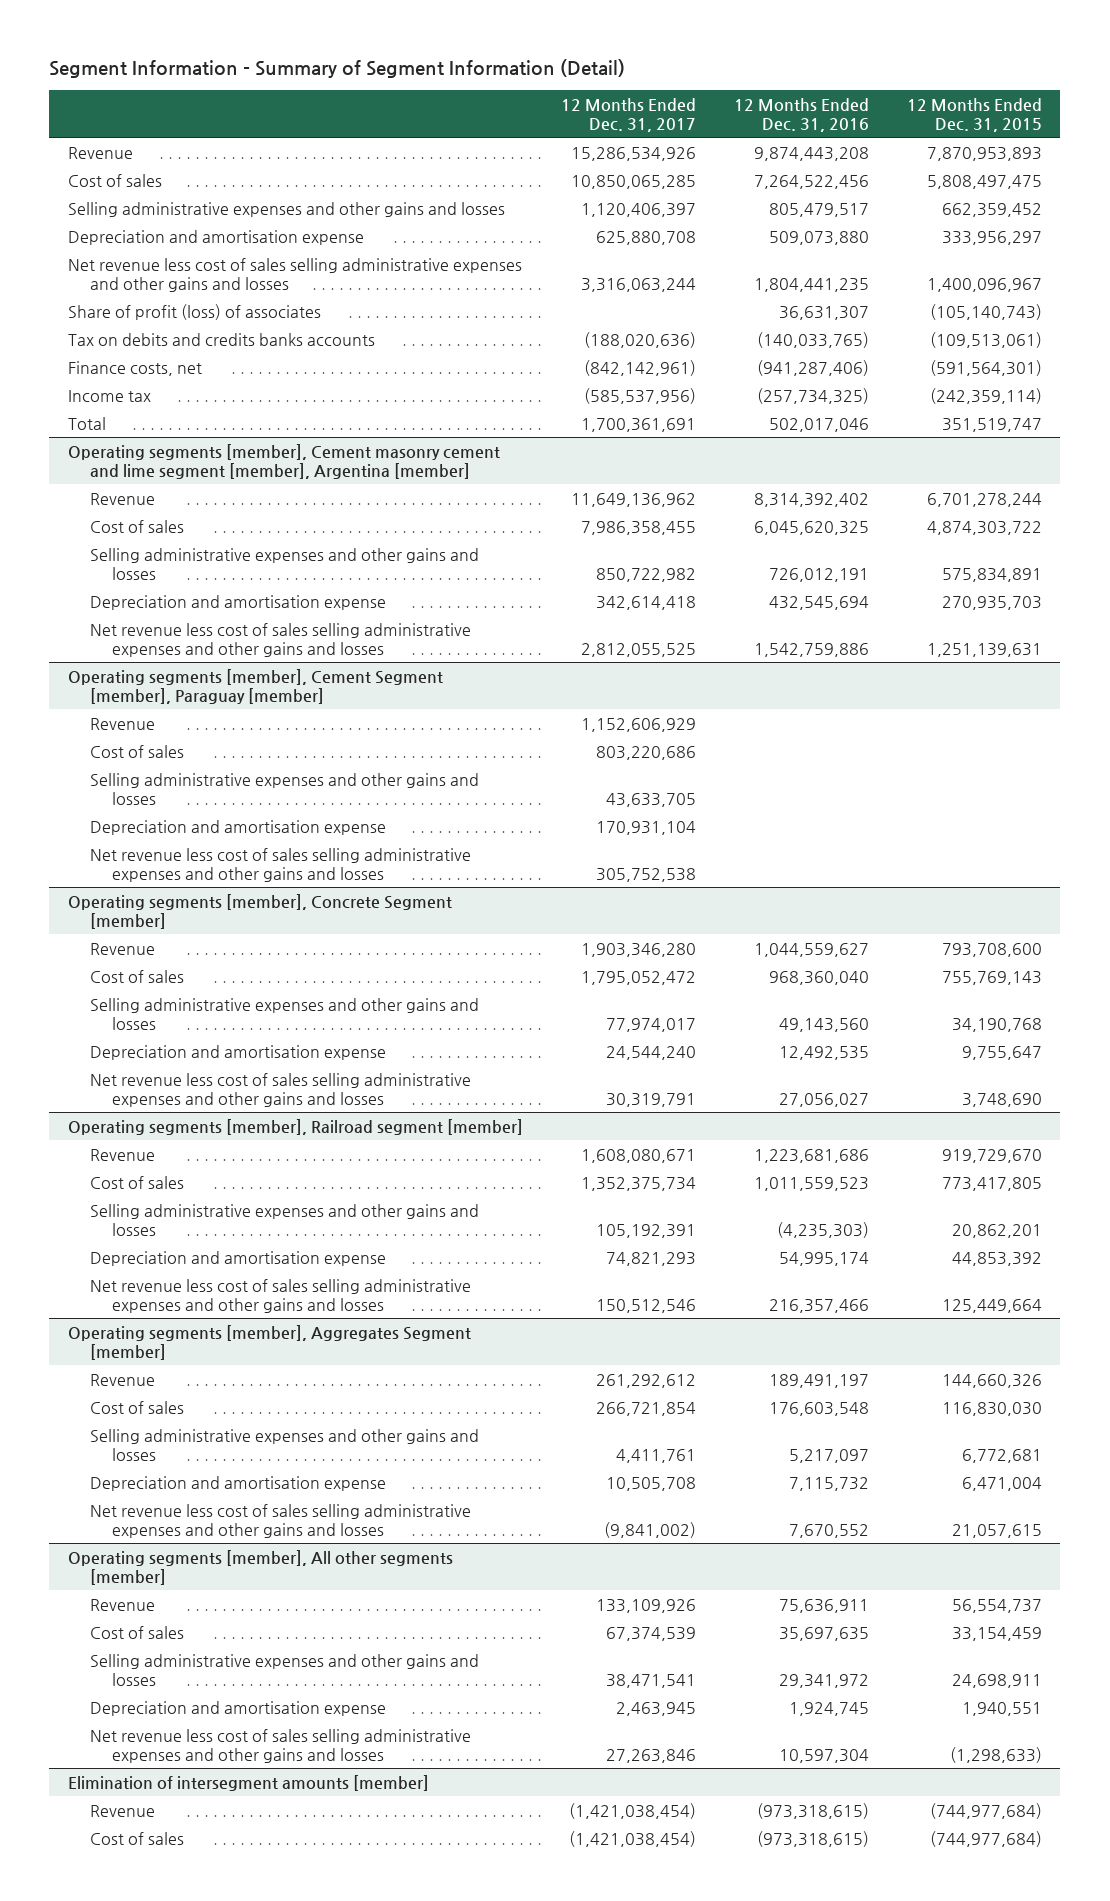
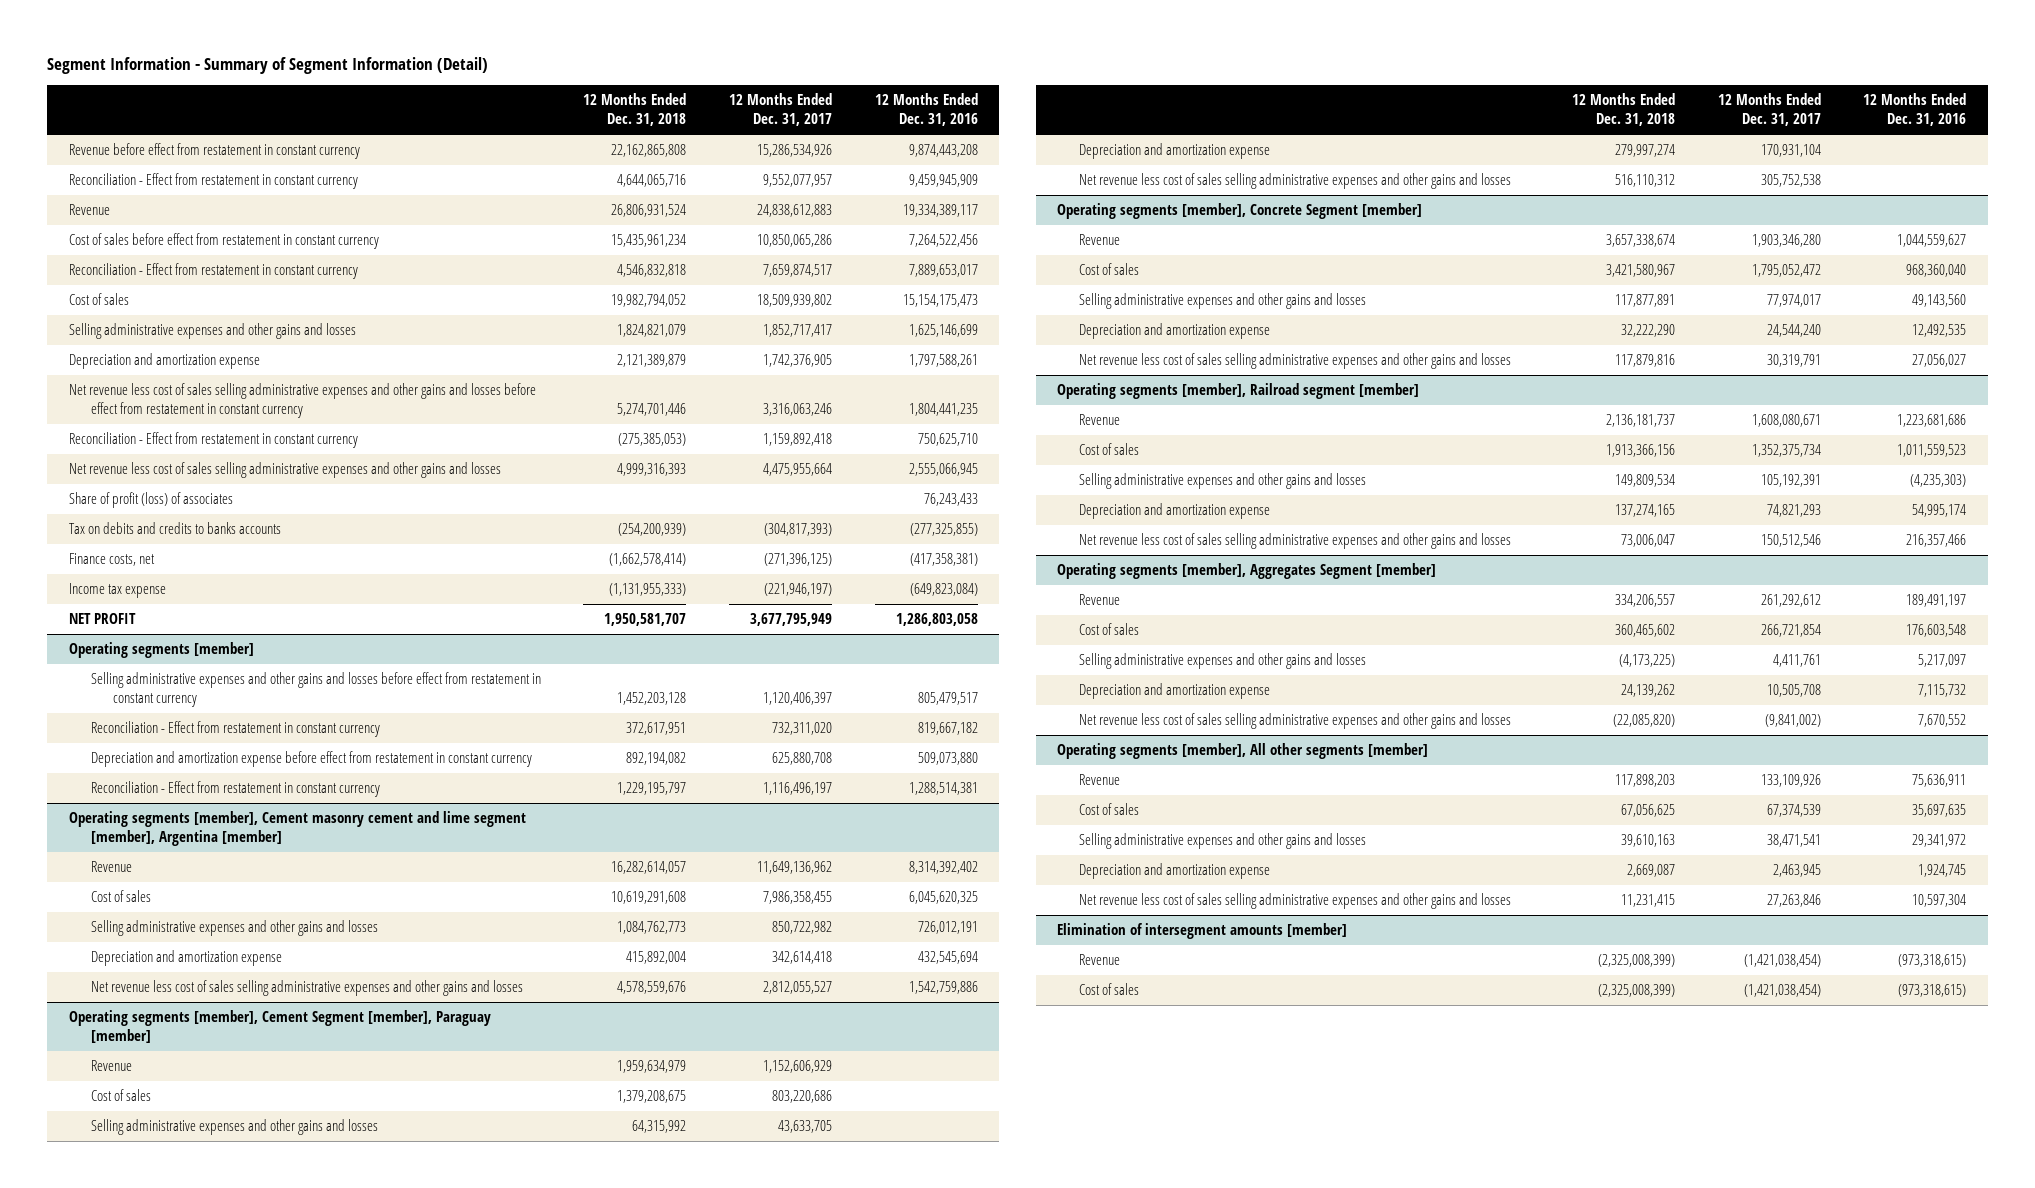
- | 12 Months Ended Dec. 31, 2017 | 12 Months Ended Dec. 31, 2016 | 12 Months Ended Dec. 31, 2015
+ | 12 Months Ended Dec. 31, 2018 | 12 Months Ended Dec. 31, 2017 | 12 Months Ended Dec. 31, 2016
- Revenue | 15,286,534,926 | 9,874,443,208 | 7,870,953,893
- Cost of sales | 10,850,065,285 | 7,264,522,456 | 5,808,497,475
- Selling administrative expenses and other gains and losses | 1,120,406,397 | 805,479,517 | 662,359,452
- Depreciation and amortisation expense | 625,880,708 | 509,073,880 | 333,956,297
- Net revenue less cost of sales selling administrative expenses and other gains and losses | 3,316,063,244 | 1,804,441,235 | 1,400,096,967
- Share of profit (loss) of associates | | 36,631,307 | (105,140,743)
- Tax on debits and credits banks accounts | (188,020,636) | (140,033,765) | (109,513,061)
- Finance costs, net | (842,142,961) | (941,287,406) | (591,564,301)
- Income tax | (585,537,956) | (257,734,325) | (242,359,114)
- Total | 1,700,361,691 | 502,017,046 | 351,519,747
+ Revenue before effect from restatement in constant currency | 22,162,865,808 | 15,286,534,926 | 9,874,443,208
+ Reconciliation - Effect from restatement in constant currency | 4,644,065,716 | 9,552,077,957 | 9,459,945,909
+ Revenue | 26,806,931,524 | 24,838,612,883 | 19,334,389,117
+ Cost of sales before effect from restatement in constant currency | 15,435,961,234 | 10,850,065,286 | 7,264,522,456
+ Reconciliation - Effect from restatement in constant currency | 4,546,832,818 | 7,659,874,517 | 7,889,653,017
+ Cost of sales | 19,982,794,052 | 18,509,939,802 | 15,154,175,473
+ Selling administrative expenses and other gains and losses | 1,824,821,079 | 1,852,717,417 | 1,625,146,699
+ Depreciation and amortization expense | 2,121,389,879 | 1,742,376,905 | 1,797,588,261
+ Net revenue less cost of sales selling administrative expenses and other gains and losses before effect from restatement in constant currency | 5,274,701,446 | 3,316,063,246 | 1,804,441,235
+ Reconciliation - Effect from restatement in constant currency | (275,385,053) | 1,159,892,418 | 750,625,710
+ Net revenue less cost of sales selling administrative expenses and other gains and losses | 4,999,316,393 | 4,475,955,664 | 2,555,066,945
+ Share of profit (loss) of associates | | | 76,243,433
+ Tax on debits and credits to banks accounts | (254,200,939) | (304,817,393) | (277,325,855)
+ Finance costs, net | (1,662,578,414) | (271,396,125) | (417,358,381)
+ Income tax expense | (1,131,955,333) | (221,946,197) | (649,823,084)
+ NET PROFIT | 1,950,581,707 | 3,677,795,949 | 1,286,803,058
+ Operating segments [member]
+ Selling administrative expenses and other gains and losses before effect from restatement in constant currency | 1,452,203,128 | 1,120,406,397 | 805,479,517
+ Reconciliation - Effect from restatement in constant currency | 372,617,951 | 732,311,020 | 819,667,182
+ Depreciation and amortization expense before effect from restatement in constant currency | 892,194,082 | 625,880,708 | 509,073,880
+ Reconciliation - Effect from restatement in constant currency | 1,229,195,797 | 1,116,496,197 | 1,288,514,381
@ Operating segments [member], Cement masonry cement and lime segment [member], Argentina [member]
- Depreciation and amortisation expense | 342,614,418 | 432,545,694 | 270,935,703
- Net revenue less cost of sales selling administrative expenses and other gains and losses | 2,812,055,525 | 1,542,759,886 | 1,251,139,631
+ Depreciation and amortization expense | 415,892,004 | 342,614,418 | 432,545,694
+ Net revenue less cost of sales selling administrative expenses and other gains and losses | 4,578,559,676 | 2,812,055,527 | 1,542,759,886
@ Operating segments [member], Cement Segment [member], Paraguay [member]
- Depreciation and amortisation expense | 170,931,104 | |
+ Depreciation and amortization expense | 279,997,274 | 170,931,104 |
@ Operating segments [member], Concrete Segment [member]
- Depreciation and amortisation expense | 24,544,240 | 12,492,535 | 9,755,647
+ Depreciation and amortization expense | 32,222,290 | 24,544,240 | 12,492,535
@ Operating segments [member], Railroad segment [member]
- Depreciation and amortisation expense | 74,821,293 | 54,995,174 | 44,853,392
+ Depreciation and amortization expense | 137,274,165 | 74,821,293 | 54,995,174
@ Operating segments [member], Aggregates Segment [member]
- Depreciation and amortisation expense | 10,505,708 | 7,115,732 | 6,471,004
+ Depreciation and amortization expense | 24,139,262 | 10,505,708 | 7,115,732
@ Operating segments [member], All other segments [member]
- Depreciation and amortisation expense | 2,463,945 | 1,924,745 | 1,940,551
+ Depreciation and amortization expense | 2,669,087 | 2,463,945 | 1,924,745

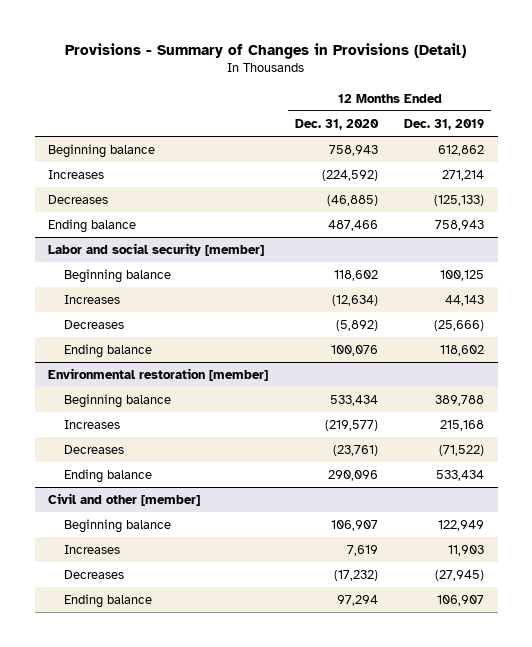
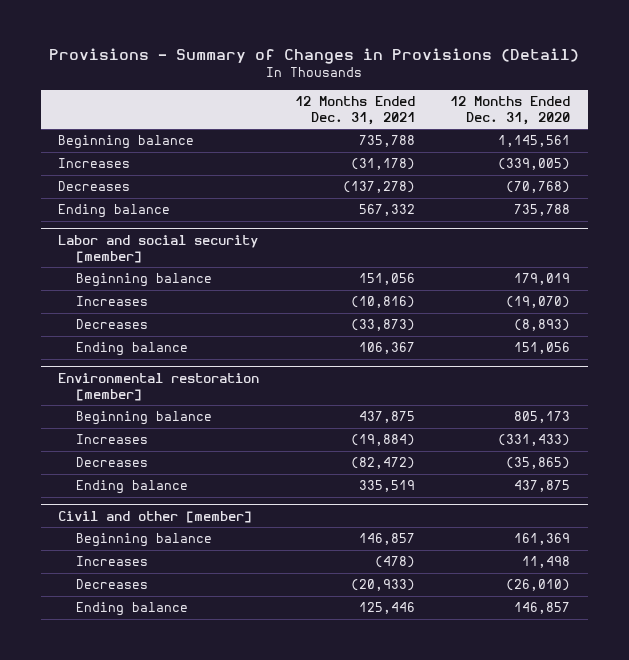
- | 12 Months Ended Dec. 31, 2020 | 12 Months Ended Dec. 31, 2019
+ | 12 Months Ended Dec. 31, 2021 | 12 Months Ended Dec. 31, 2020
- Beginning balance | 758,943 | 612,862
- Increases | (224,592) | 271,214
- Decreases | (46,885) | (125,133)
- Ending balance | 487,466 | 758,943
+ Beginning balance | 735,788 | 1,145,561
+ Increases | (31,178) | (339,005)
+ Decreases | (137,278) | (70,768)
+ Ending balance | 567,332 | 735,788
@ Labor and social security [member]
- Beginning balance | 118,602 | 100,125
- Increases | (12,634) | 44,143
- Decreases | (5,892) | (25,666)
- Ending balance | 100,076 | 118,602
+ Beginning balance | 151,056 | 179,019
+ Increases | (10,816) | (19,070)
+ Decreases | (33,873) | (8,893)
+ Ending balance | 106,367 | 151,056
@ Environmental restoration [member]
- Beginning balance | 533,434 | 389,788
- Increases | (219,577) | 215,168
- Decreases | (23,761) | (71,522)
- Ending balance | 290,096 | 533,434
+ Beginning balance | 437,875 | 805,173
+ Increases | (19,884) | (331,433)
+ Decreases | (82,472) | (35,865)
+ Ending balance | 335,519 | 437,875
@ Civil and other [member]
- Beginning balance | 106,907 | 122,949
- Increases | 7,619 | 11,903
- Decreases | (17,232) | (27,945)
- Ending balance | 97,294 | 106,907
+ Beginning balance | 146,857 | 161,369
+ Increases | (478) | 11,498
+ Decreases | (20,933) | (26,010)
+ Ending balance | 125,446 | 146,857

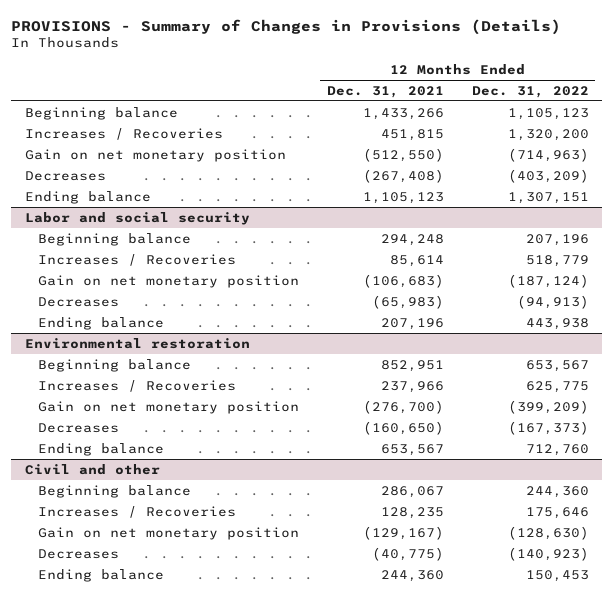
- Provisions - Summary of Changes in Provisions (Detail)
+ PROVISIONS - Summary of Changes in Provisions (Details)
- | 12 Months Ended Dec. 31, 2021 | 12 Months Ended Dec. 31, 2020
+ | 12 Months Ended Dec. 31, 2021 | 12 Months Ended Dec. 31, 2022
- Beginning balance | 735,788 | 1,145,561
- Increases | (31,178) | (339,005)
- Decreases | (137,278) | (70,768)
- Ending balance | 567,332 | 735,788
- Labor and social security [member]
- Beginning balance | 151,056 | 179,019
- Increases | (10,816) | (19,070)
- Decreases | (33,873) | (8,893)
- Ending balance | 106,367 | 151,056
- Environmental restoration [member]
- Beginning balance | 437,875 | 805,173
- Increases | (19,884) | (331,433)
- Decreases | (82,472) | (35,865)
- Ending balance | 335,519 | 437,875
- Civil and other [member]
- Beginning balance | 146,857 | 161,369
- Increases | (478) | 11,498
- Decreases | (20,933) | (26,010)
- Ending balance | 125,446 | 146,857
+ Beginning balance | 1,433,266 | 1,105,123
+ Increases / Recoveries | 451,815 | 1,320,200
+ Gain on net monetary position | (512,550) | (714,963)
+ Decreases | (267,408) | (403,209)
+ Ending balance | 1,105,123 | 1,307,151
+ Labor and social security
+ Beginning balance | 294,248 | 207,196
+ Increases / Recoveries | 85,614 | 518,779
+ Gain on net monetary position | (106,683) | (187,124)
+ Decreases | (65,983) | (94,913)
+ Ending balance | 207,196 | 443,938
+ Environmental restoration
+ Beginning balance | 852,951 | 653,567
+ Increases / Recoveries | 237,966 | 625,775
+ Gain on net monetary position | (276,700) | (399,209)
+ Decreases | (160,650) | (167,373)
+ Ending balance | 653,567 | 712,760
+ Civil and other
+ Beginning balance | 286,067 | 244,360
+ Increases / Recoveries | 128,235 | 175,646
+ Gain on net monetary position | (129,167) | (128,630)
+ Decreases | (40,775) | (140,923)
+ Ending balance | 244,360 | 150,453

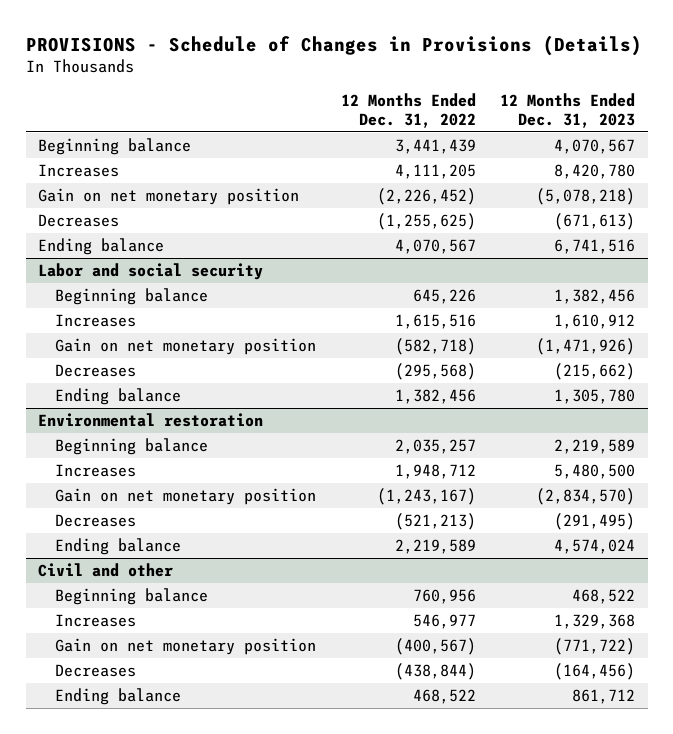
- PROVISIONS - Summary of Changes in Provisions (Details)
+ PROVISIONS - Schedule of Changes in Provisions (Details)
- | 12 Months Ended Dec. 31, 2021 | 12 Months Ended Dec. 31, 2022
+ | 12 Months Ended Dec. 31, 2022 | 12 Months Ended Dec. 31, 2023
- Beginning balance | 1,433,266 | 1,105,123
- Increases / Recoveries | 451,815 | 1,320,200
- Gain on net monetary position | (512,550) | (714,963)
- Decreases | (267,408) | (403,209)
- Ending balance | 1,105,123 | 1,307,151
+ Beginning balance | 3,441,439 | 4,070,567
+ Increases | 4,111,205 | 8,420,780
+ Gain on net monetary position | (2,226,452) | (5,078,218)
+ Decreases | (1,255,625) | (671,613)
+ Ending balance | 4,070,567 | 6,741,516
@ Labor and social security
- Beginning balance | 294,248 | 207,196
- Increases / Recoveries | 85,614 | 518,779
- Gain on net monetary position | (106,683) | (187,124)
- Decreases | (65,983) | (94,913)
- Ending balance | 207,196 | 443,938
+ Beginning balance | 645,226 | 1,382,456
+ Increases | 1,615,516 | 1,610,912
+ Gain on net monetary position | (582,718) | (1,471,926)
+ Decreases | (295,568) | (215,662)
+ Ending balance | 1,382,456 | 1,305,780
@ Environmental restoration
- Beginning balance | 852,951 | 653,567
- Increases / Recoveries | 237,966 | 625,775
- Gain on net monetary position | (276,700) | (399,209)
- Decreases | (160,650) | (167,373)
- Ending balance | 653,567 | 712,760
+ Beginning balance | 2,035,257 | 2,219,589
+ Increases | 1,948,712 | 5,480,500
+ Gain on net monetary position | (1,243,167) | (2,834,570)
+ Decreases | (521,213) | (291,495)
+ Ending balance | 2,219,589 | 4,574,024
@ Civil and other
- Beginning balance | 286,067 | 244,360
- Increases / Recoveries | 128,235 | 175,646
- Gain on net monetary position | (129,167) | (128,630)
- Decreases | (40,775) | (140,923)
- Ending balance | 244,360 | 150,453
+ Beginning balance | 760,956 | 468,522
+ Increases | 546,977 | 1,329,368
+ Gain on net monetary position | (400,567) | (771,722)
+ Decreases | (438,844) | (164,456)
+ Ending balance | 468,522 | 861,712

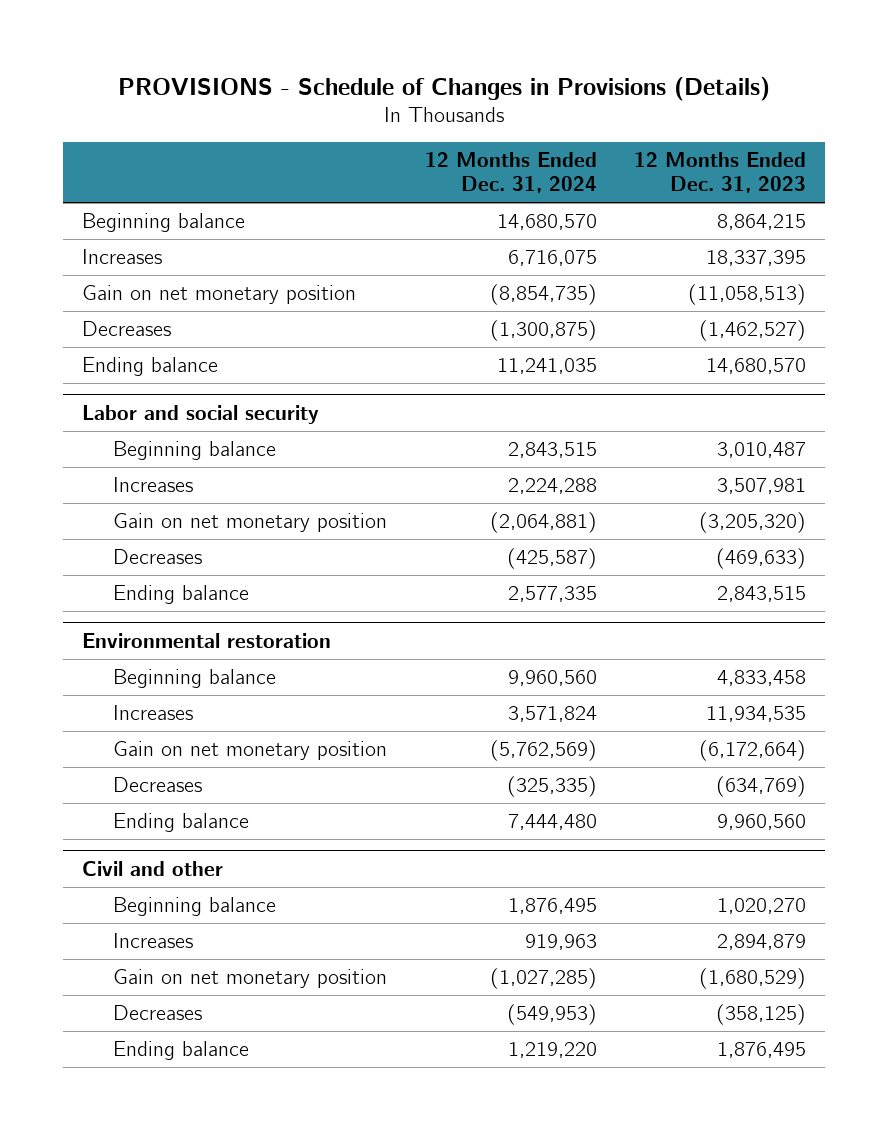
- | 12 Months Ended Dec. 31, 2022 | 12 Months Ended Dec. 31, 2023
+ | 12 Months Ended Dec. 31, 2024 | 12 Months Ended Dec. 31, 2023
- Beginning balance | 3,441,439 | 4,070,567
- Increases | 4,111,205 | 8,420,780
- Gain on net monetary position | (2,226,452) | (5,078,218)
- Decreases | (1,255,625) | (671,613)
- Ending balance | 4,070,567 | 6,741,516
+ Beginning balance | 14,680,570 | 8,864,215
+ Increases | 6,716,075 | 18,337,395
+ Gain on net monetary position | (8,854,735) | (11,058,513)
+ Decreases | (1,300,875) | (1,462,527)
+ Ending balance | 11,241,035 | 14,680,570
@ Labor and social security
- Beginning balance | 645,226 | 1,382,456
- Increases | 1,615,516 | 1,610,912
- Gain on net monetary position | (582,718) | (1,471,926)
- Decreases | (295,568) | (215,662)
- Ending balance | 1,382,456 | 1,305,780
+ Beginning balance | 2,843,515 | 3,010,487
+ Increases | 2,224,288 | 3,507,981
+ Gain on net monetary position | (2,064,881) | (3,205,320)
+ Decreases | (425,587) | (469,633)
+ Ending balance | 2,577,335 | 2,843,515
@ Environmental restoration
- Beginning balance | 2,035,257 | 2,219,589
- Increases | 1,948,712 | 5,480,500
- Gain on net monetary position | (1,243,167) | (2,834,570)
- Decreases | (521,213) | (291,495)
- Ending balance | 2,219,589 | 4,574,024
+ Beginning balance | 9,960,560 | 4,833,458
+ Increases | 3,571,824 | 11,934,535
+ Gain on net monetary position | (5,762,569) | (6,172,664)
+ Decreases | (325,335) | (634,769)
+ Ending balance | 7,444,480 | 9,960,560
@ Civil and other
- Beginning balance | 760,956 | 468,522
- Increases | 546,977 | 1,329,368
- Gain on net monetary position | (400,567) | (771,722)
- Decreases | (438,844) | (164,456)
- Ending balance | 468,522 | 861,712
+ Beginning balance | 1,876,495 | 1,020,270
+ Increases | 919,963 | 2,894,879
+ Gain on net monetary position | (1,027,285) | (1,680,529)
+ Decreases | (549,953) | (358,125)
+ Ending balance | 1,219,220 | 1,876,495

